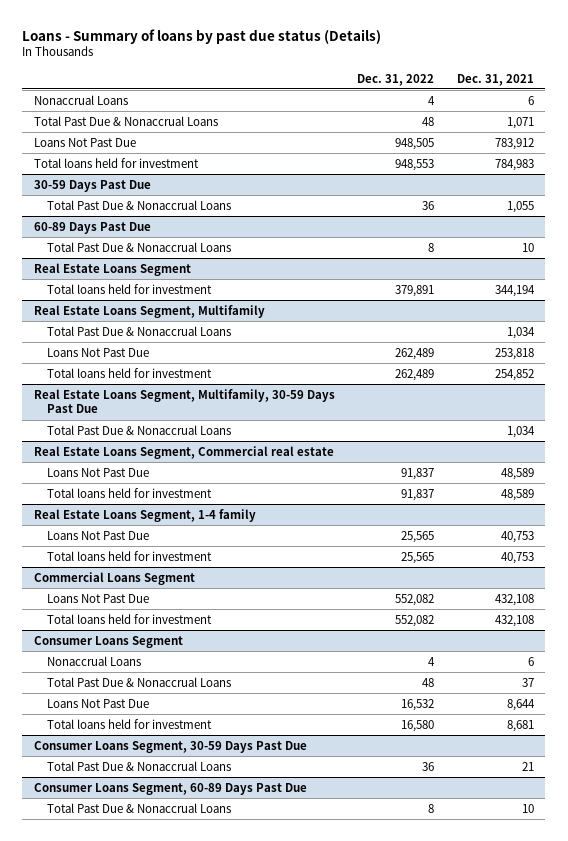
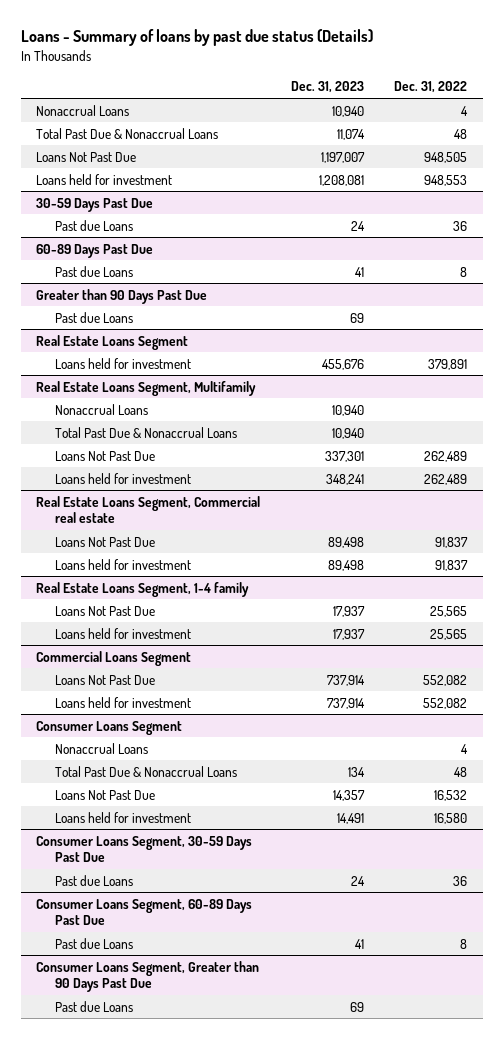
- | Dec. 31, 2022 | Dec. 31, 2021
+ | Dec. 31, 2023 | Dec. 31, 2022
- Total loans held for investment | 948,553 | 784,983
+ Loans held for investment | 1,208,081 | 948,553
@ 30-59 Days Past Due
- Total Past Due & Nonaccrual Loans | 36 | 1,055
+ Past due Loans | 24 | 36
@ 60-89 Days Past Due
- Total Past Due & Nonaccrual Loans | 8 | 10
+ Past due Loans | 41 | 8
+ Greater than 90 Days Past Due
+ Past due Loans | 69 |
@ Real Estate Loans Segment
- Total loans held for investment | 379,891 | 344,194
+ Loans held for investment | 455,676 | 379,891
@ Real Estate Loans Segment, Multifamily
+ Nonaccrual Loans | 10,940 |
- Total loans held for investment | 262,489 | 254,852
- Real Estate Loans Segment, Multifamily, 30-59 Days Past Due
- Total Past Due & Nonaccrual Loans | | 1,034
@ Real Estate Loans Segment, Multifamily
+ Loans held for investment | 348,241 | 262,489
@ Real Estate Loans Segment, Commercial real estate
- Total loans held for investment | 91,837 | 48,589
+ Loans held for investment | 89,498 | 91,837
@ Real Estate Loans Segment, 1-4 family
- Total loans held for investment | 25,565 | 40,753
+ Loans held for investment | 17,937 | 25,565
@ Commercial Loans Segment
- Total loans held for investment | 552,082 | 432,108
+ Loans held for investment | 737,914 | 552,082
@ Consumer Loans Segment
- Total loans held for investment | 16,580 | 8,681
+ Loans held for investment | 14,491 | 16,580
@ Consumer Loans Segment, 30-59 Days Past Due
- Total Past Due & Nonaccrual Loans | 36 | 21
+ Past due Loans | 24 | 36
@ Consumer Loans Segment, 60-89 Days Past Due
- Total Past Due & Nonaccrual Loans | 8 | 10
+ Past due Loans | 41 | 8
+ Consumer Loans Segment, Greater than 90 Days Past Due
+ Past due Loans | 69 |

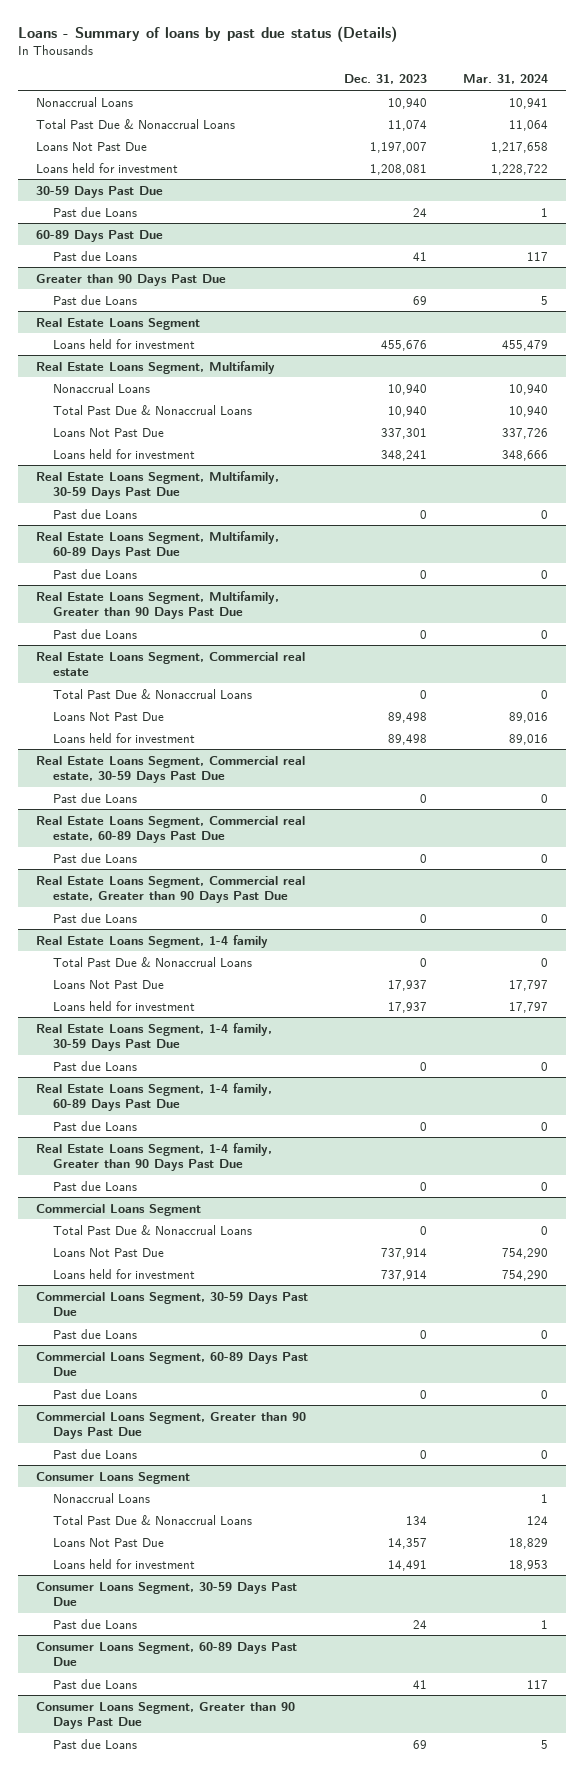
- | Dec. 31, 2023 | Dec. 31, 2022
+ | Dec. 31, 2023 | Mar. 31, 2024
+ Real Estate Loans Segment, Multifamily, 30-59 Days Past Due
+ Past due Loans | 0 | 0
+ Real Estate Loans Segment, Multifamily, 60-89 Days Past Due
+ Past due Loans | 0 | 0
+ Real Estate Loans Segment, Multifamily, Greater than 90 Days Past Due
+ Past due Loans | 0 | 0
@ Real Estate Loans Segment, Commercial real estate
+ Total Past Due & Nonaccrual Loans | 0 | 0
+ Real Estate Loans Segment, Commercial real estate, 30-59 Days Past Due
+ Past due Loans | 0 | 0
+ Real Estate Loans Segment, Commercial real estate, 60-89 Days Past Due
+ Past due Loans | 0 | 0
+ Real Estate Loans Segment, Commercial real estate, Greater than 90 Days Past Due
+ Past due Loans | 0 | 0
@ Real Estate Loans Segment, 1-4 family
+ Total Past Due & Nonaccrual Loans | 0 | 0
+ Real Estate Loans Segment, 1-4 family, 30-59 Days Past Due
+ Past due Loans | 0 | 0
+ Real Estate Loans Segment, 1-4 family, 60-89 Days Past Due
+ Past due Loans | 0 | 0
+ Real Estate Loans Segment, 1-4 family, Greater than 90 Days Past Due
+ Past due Loans | 0 | 0
@ Commercial Loans Segment
+ Total Past Due & Nonaccrual Loans | 0 | 0
+ Commercial Loans Segment, 30-59 Days Past Due
+ Past due Loans | 0 | 0
+ Commercial Loans Segment, 60-89 Days Past Due
+ Past due Loans | 0 | 0
+ Commercial Loans Segment, Greater than 90 Days Past Due
+ Past due Loans | 0 | 0

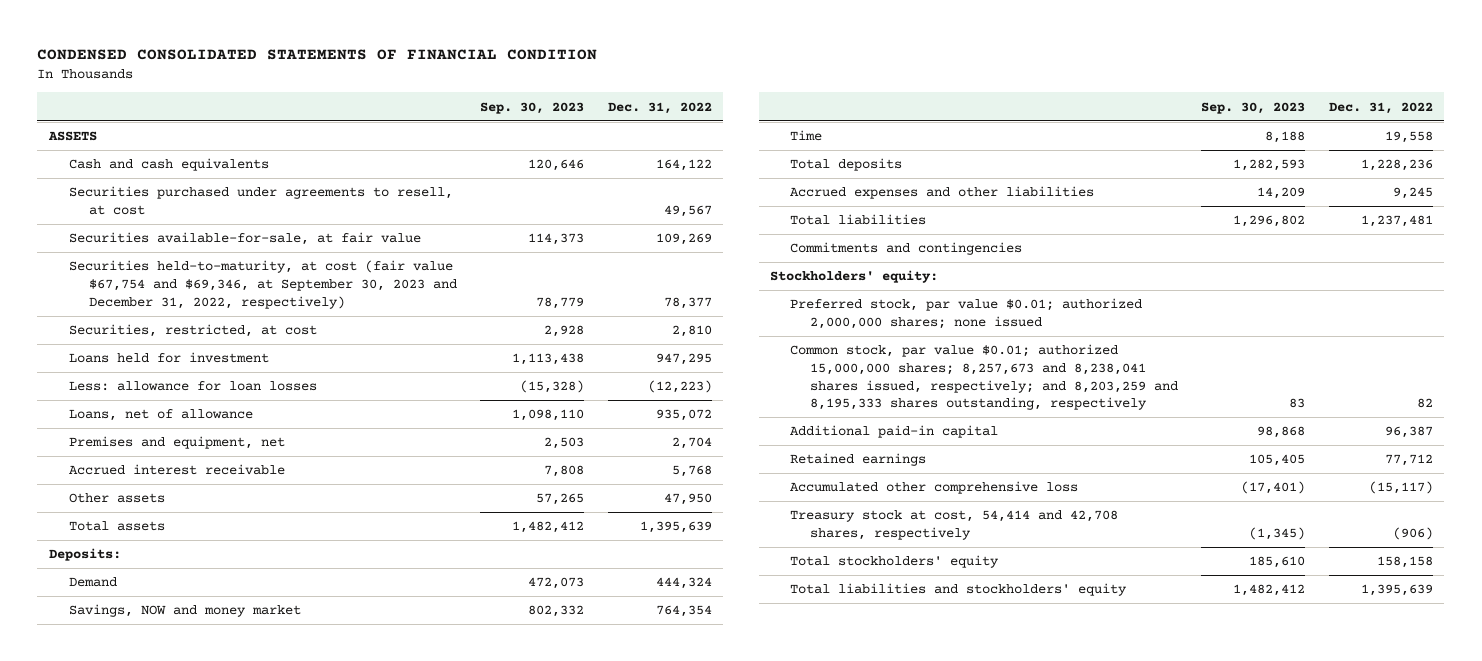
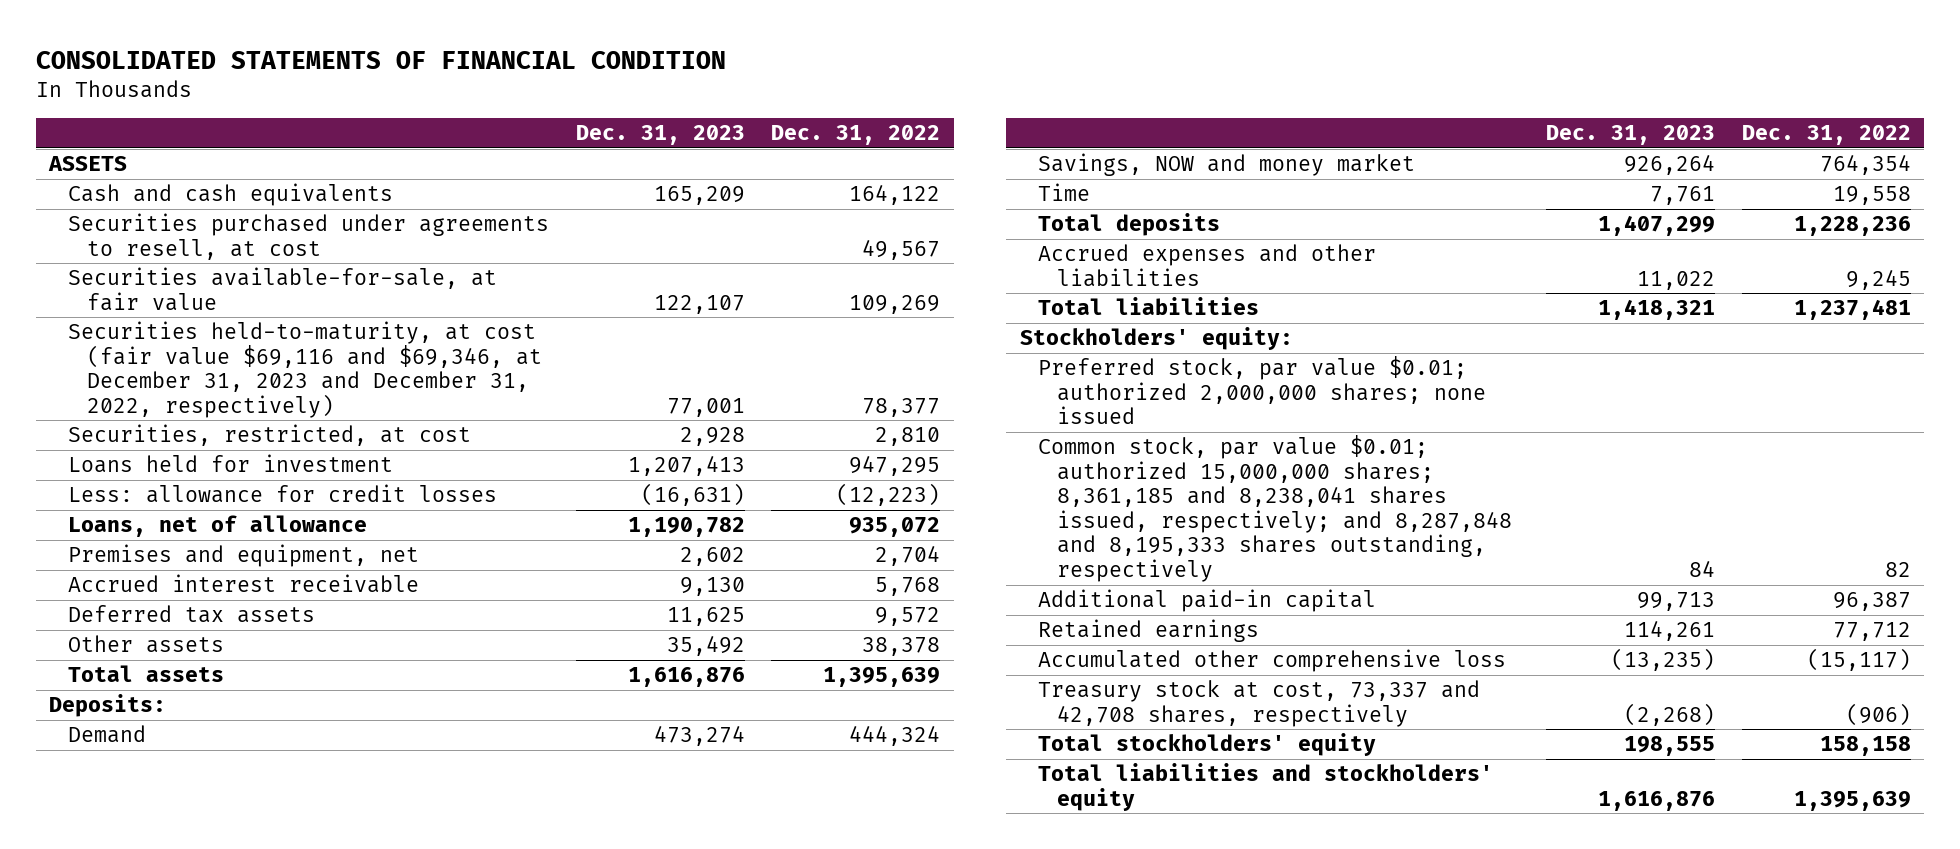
- CONDENSED CONSOLIDATED STATEMENTS OF FINANCIAL CONDITION
+ CONSOLIDATED STATEMENTS OF FINANCIAL CONDITION
- | Sep. 30, 2023 | Dec. 31, 2022
+ | Dec. 31, 2023 | Dec. 31, 2022
- Securities held-to-maturity, at cost (fair value $67,754 and $69,346, at September 30, 2023 and December 31, 2022, respectively) | 78,779 | 78,377
+ Securities held-to-maturity, at cost (fair value $69,116 and $69,346, at December 31, 2023 and December 31, 2022, respectively) | 77,001 | 78,377
- Less: allowance for loan losses | (15,328) | (12,223)
+ Less: allowance for credit losses | (16,631) | (12,223)
- Other assets | 57,265 | 47,950
+ Deferred tax assets | 11,625 | 9,572
+ Other assets | 35,492 | 38,378
- Commitments and contingencies
- Common stock, par value $0.01; authorized 15,000,000 shares; 8,257,673 and 8,238,041 shares issued, respectively; and 8,203,259 and 8,195,333 shares outstanding, respectively | 83 | 82
+ Common stock, par value $0.01; authorized 15,000,000 shares; 8,361,185 and 8,238,041 shares issued, respectively; and 8,287,848 and 8,195,333 shares outstanding, respectively | 84 | 82
- Treasury stock at cost, 54,414 and 42,708 shares, respectively | (1,345) | (906)
+ Treasury stock at cost, 73,337 and 42,708 shares, respectively | (2,268) | (906)

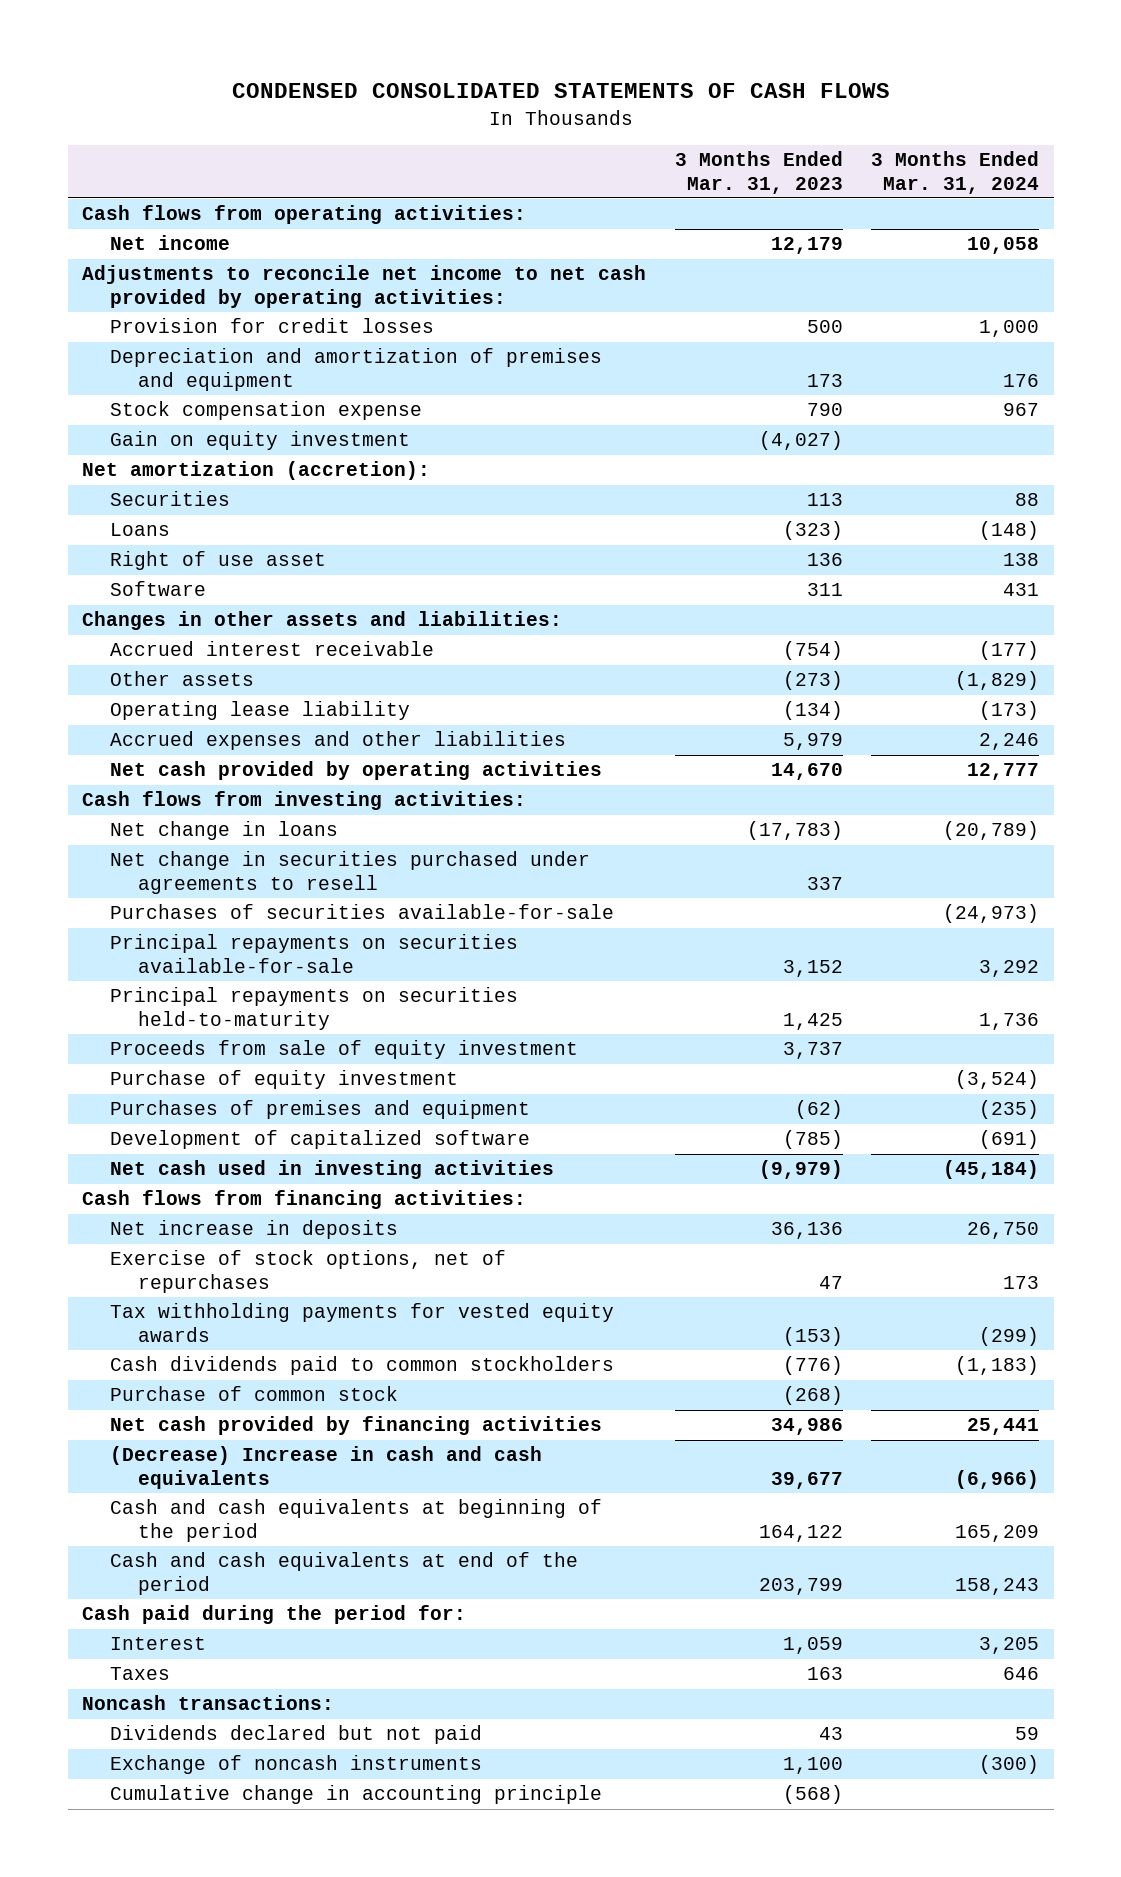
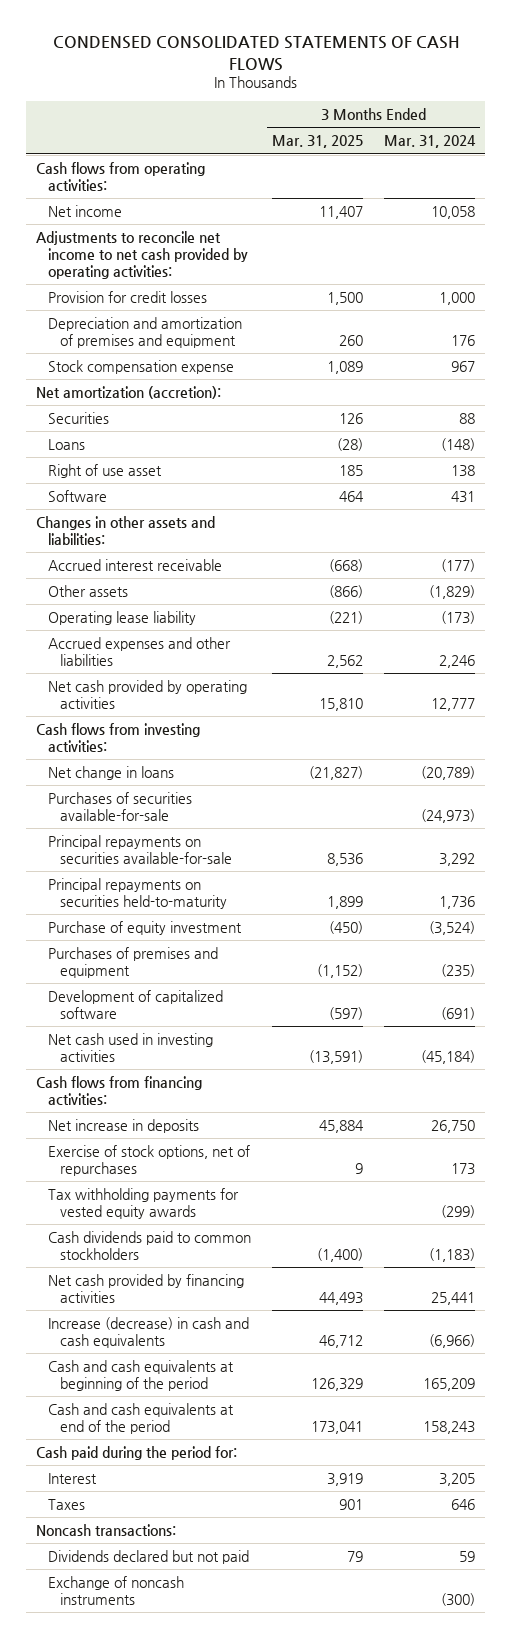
- | 3 Months Ended Mar. 31, 2023 | 3 Months Ended Mar. 31, 2024
+ | 3 Months Ended Mar. 31, 2025 | 3 Months Ended Mar. 31, 2024
- Gain on equity investment | (4,027) |
- Net change in securities purchased under agreements to resell | 337 |
- Proceeds from sale of equity investment | 3,737 |
- Purchase of common stock | (268) |
- (Decrease) Increase in cash and cash equivalents | 39,677 | (6,966)
+ Increase (decrease) in cash and cash equivalents | 46,712 | (6,966)
- Cumulative change in accounting principle | (568) |

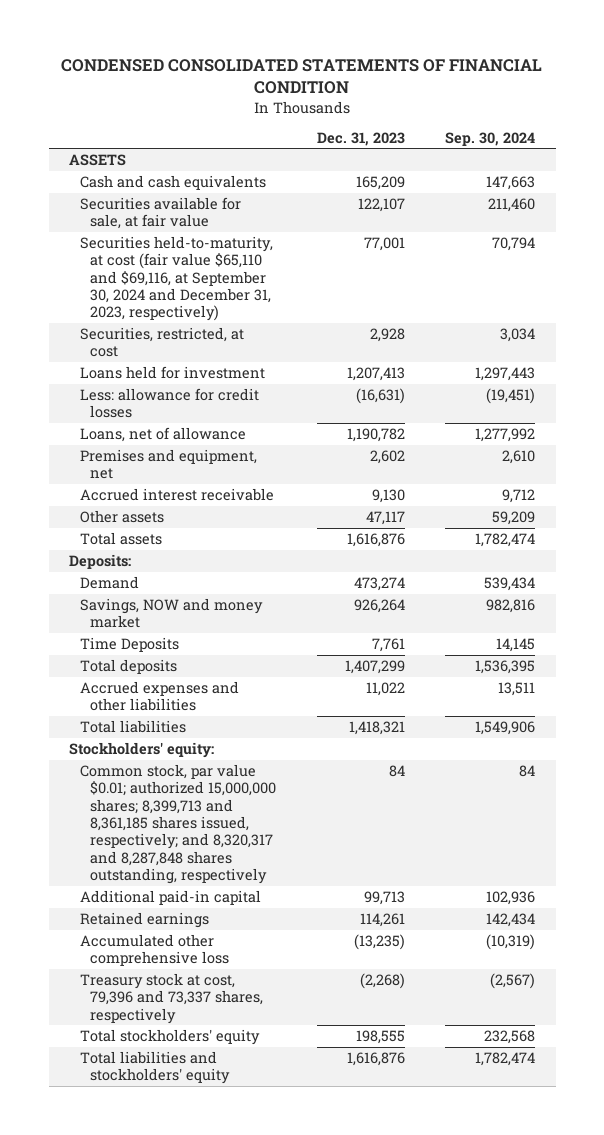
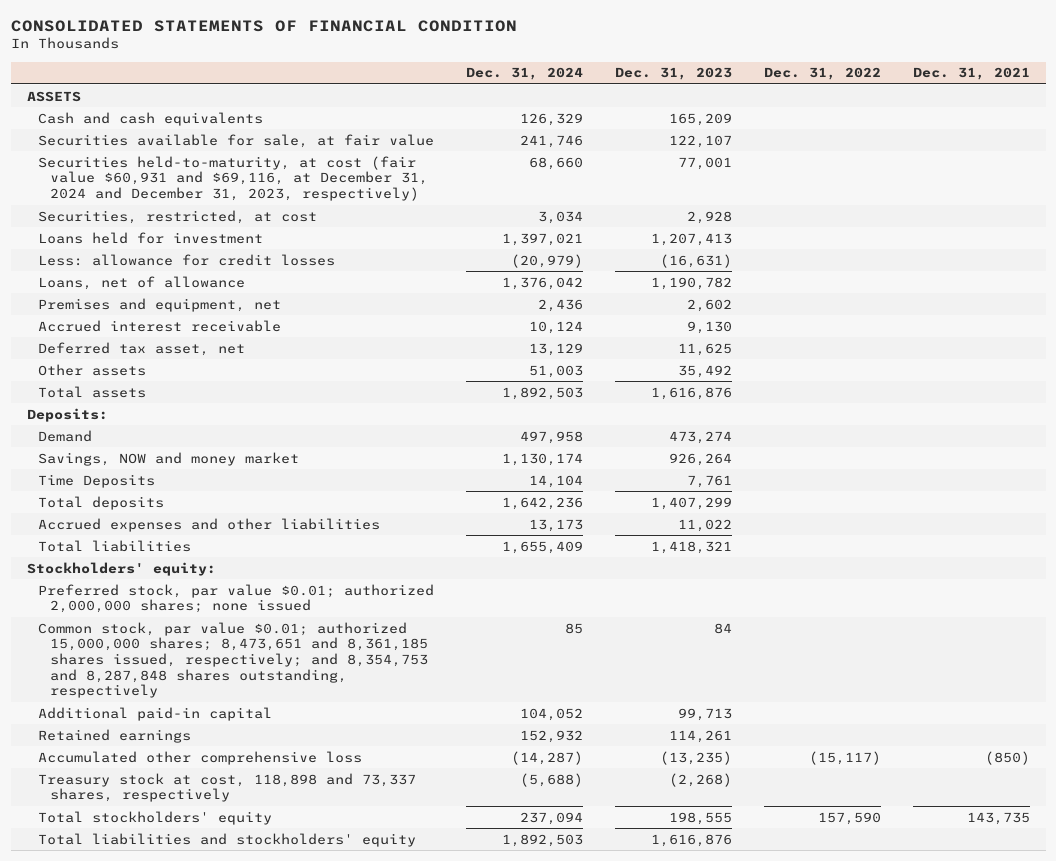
- CONDENSED CONSOLIDATED STATEMENTS OF FINANCIAL CONDITION
+ CONSOLIDATED STATEMENTS OF FINANCIAL CONDITION
- | Dec. 31, 2023 | Sep. 30, 2024
+ | Dec. 31, 2024 | Dec. 31, 2023 | Dec. 31, 2022 | Dec. 31, 2021
- Securities held-to-maturity, at cost (fair value $65,110 and $69,116, at September 30, 2024 and December 31, 2023, respectively) | 77,001 | 70,794
+ Securities held-to-maturity, at cost (fair value $60,931 and $69,116, at December 31, 2024 and December 31, 2023, respectively) | 68,660 | 77,001 | |
- Other assets | 47,117 | 59,209
+ Deferred tax asset, net | 13,129 | 11,625 | |
+ Other assets | 51,003 | 35,492 | |
- Common stock, par value $0.01; authorized 15,000,000 shares; 8,399,713 and 8,361,185 shares issued, respectively; and 8,320,317 and 8,287,848 shares outstanding, respectively | 84 | 84
+ Preferred stock, par value $0.01; authorized 2,000,000 shares; none issued
+ Common stock, par value $0.01; authorized 15,000,000 shares; 8,473,651 and 8,361,185 shares issued, respectively; and 8,354,753 and 8,287,848 shares outstanding, respectively | 85 | 84 | |
- Treasury stock at cost, 79,396 and 73,337 shares, respectively | (2,268) | (2,567)
+ Treasury stock at cost, 118,898 and 73,337 shares, respectively | (5,688) | (2,268) | |

